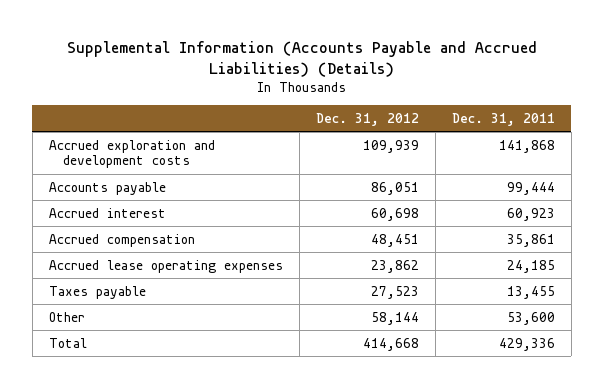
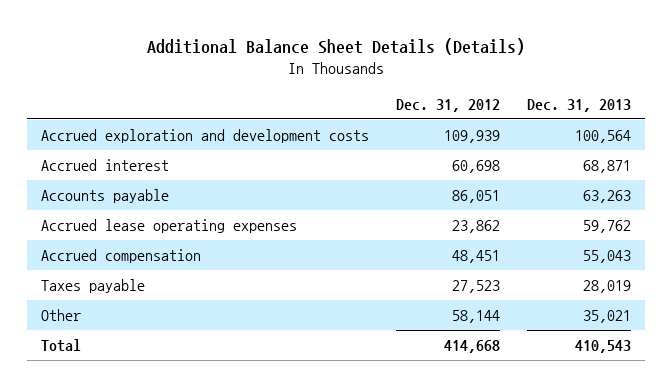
- Supplemental Information (Accounts Payable and Accrued Liabilities) (Details)
+ Additional Balance Sheet Details (Details)
- | Dec. 31, 2012 | Dec. 31, 2011
+ | Dec. 31, 2012 | Dec. 31, 2013
moved down: Accounts payable | 86,051 | 63,263
moved down: Accrued compensation | 48,451 | 55,043

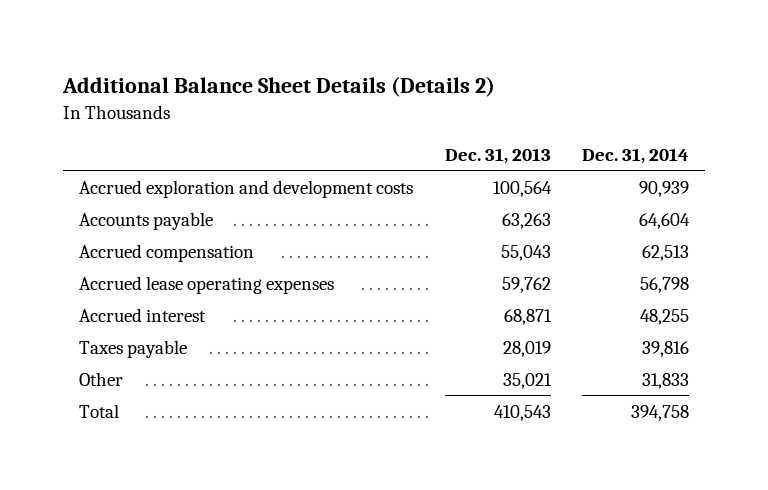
- Additional Balance Sheet Details (Details)
+ Additional Balance Sheet Details (Details 2)
- | Dec. 31, 2012 | Dec. 31, 2013
+ | Dec. 31, 2013 | Dec. 31, 2014
moved down: Accrued lease operating expenses | 59,762 | 56,798
moved down: Accrued interest | 68,871 | 48,255

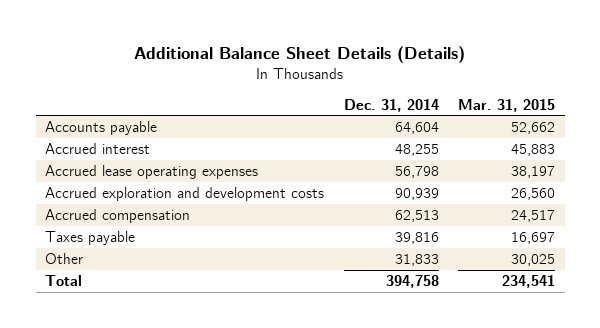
- Additional Balance Sheet Details (Details 2)
+ Additional Balance Sheet Details (Details)
- | Dec. 31, 2013 | Dec. 31, 2014
+ | Dec. 31, 2014 | Mar. 31, 2015
moved down: Accrued lease operating expenses | 56,798 | 38,197
moved down: Accrued exploration and development costs | 90,939 | 26,560
moved down: Accrued compensation | 62,513 | 24,517

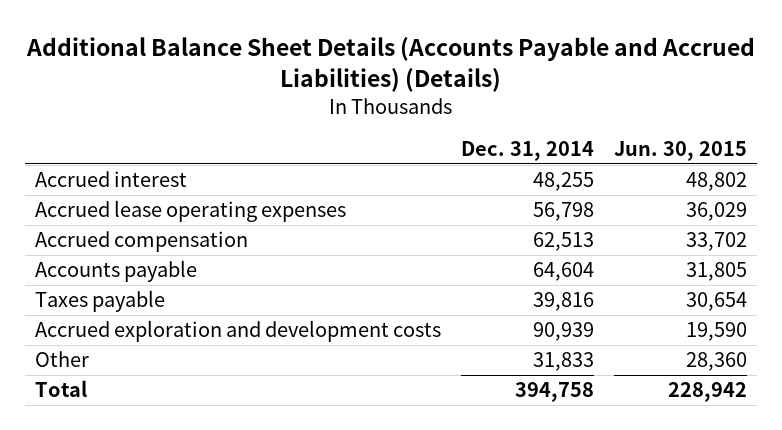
- Additional Balance Sheet Details (Details)
+ Additional Balance Sheet Details (Accounts Payable and Accrued Liabilities) (Details)
- | Dec. 31, 2014 | Mar. 31, 2015
+ | Dec. 31, 2014 | Jun. 30, 2015
moved down: Accounts payable | 64,604 | 31,805
moved down: Accrued exploration and development costs | 90,939 | 19,590

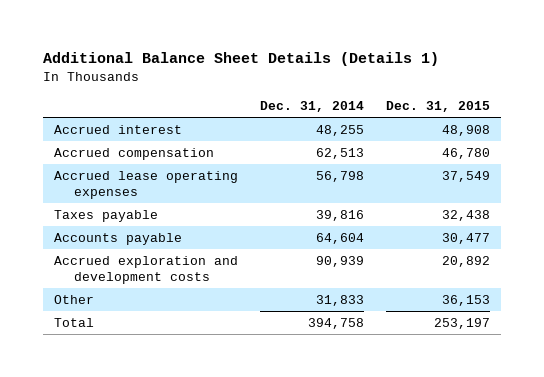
- Additional Balance Sheet Details (Accounts Payable and Accrued Liabilities) (Details)
+ Additional Balance Sheet Details (Details 1)
- | Dec. 31, 2014 | Jun. 30, 2015
+ | Dec. 31, 2014 | Dec. 31, 2015
moved down: Accrued lease operating expenses | 56,798 | 37,549
moved down: Accounts payable | 64,604 | 30,477

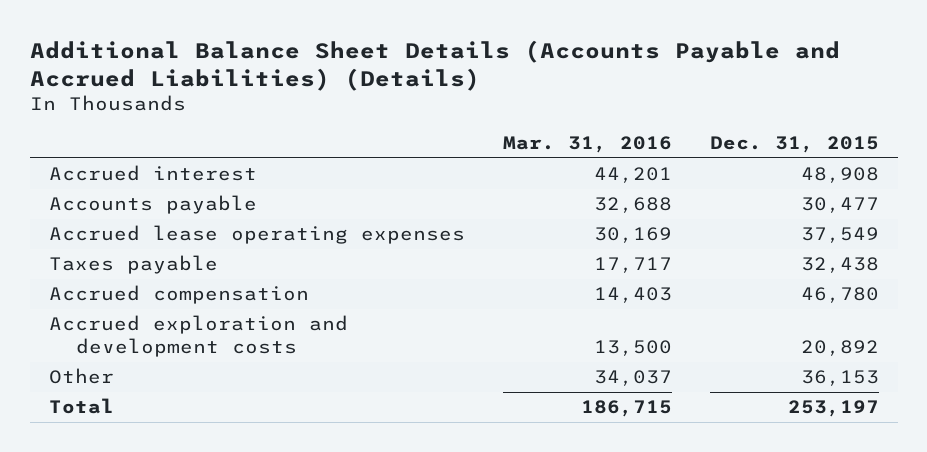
- Additional Balance Sheet Details (Details 1)
+ Additional Balance Sheet Details (Accounts Payable and Accrued Liabilities) (Details)
- | Dec. 31, 2014 | Dec. 31, 2015
+ | Mar. 31, 2016 | Dec. 31, 2015
moved up: Accounts payable | 32,688 | 30,477
moved down: Accrued compensation | 14,403 | 46,780

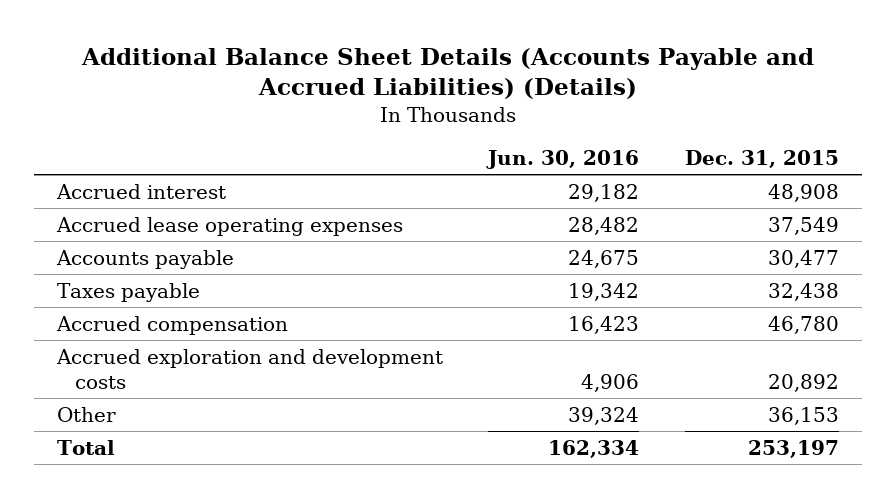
- | Mar. 31, 2016 | Dec. 31, 2015
+ | Jun. 30, 2016 | Dec. 31, 2015
moved down: Accounts payable | 24,675 | 30,477

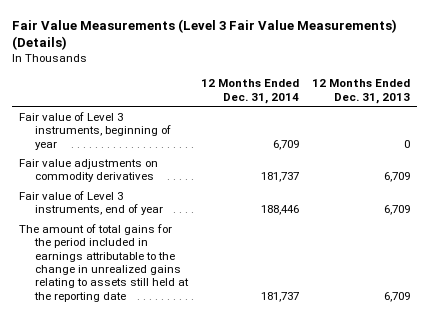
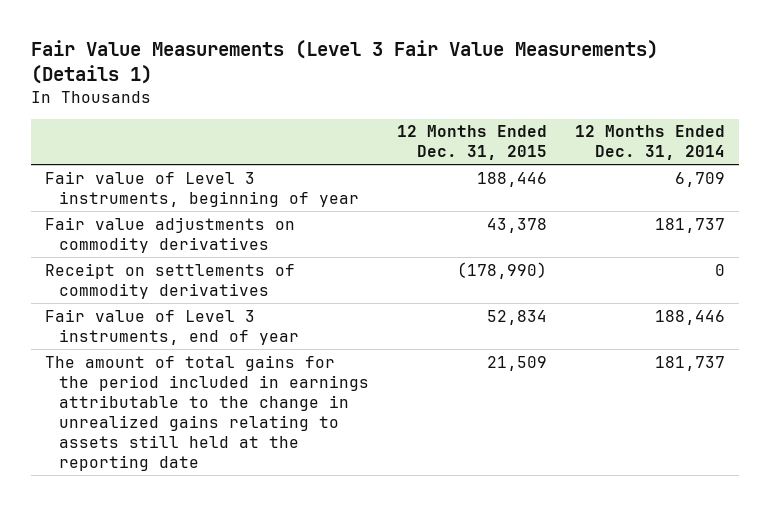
- Fair Value Measurements (Level 3 Fair Value Measurements) (Details)
+ Fair Value Measurements (Level 3 Fair Value Measurements) (Details 1)
- | 12 Months Ended Dec. 31, 2014 | 12 Months Ended Dec. 31, 2013
+ | 12 Months Ended Dec. 31, 2015 | 12 Months Ended Dec. 31, 2014
+ Receipt on settlements of commodity derivatives | (178,990) | 0

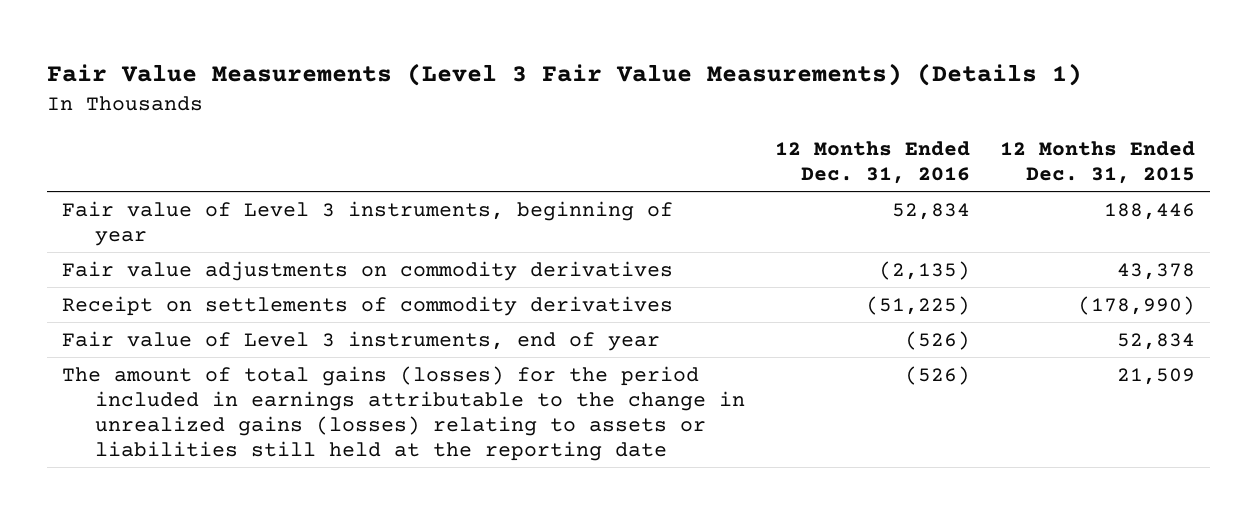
- | 12 Months Ended Dec. 31, 2015 | 12 Months Ended Dec. 31, 2014
+ | 12 Months Ended Dec. 31, 2016 | 12 Months Ended Dec. 31, 2015
- The amount of total gains for the period included in earnings attributable to the change in unrealized gains relating to assets still held at the reporting date | 21,509 | 181,737
+ The amount of total gains (losses) for the period included in earnings attributable to the change in unrealized gains (losses) relating to assets or liabilities still held at the reporting date | (526) | 21,509

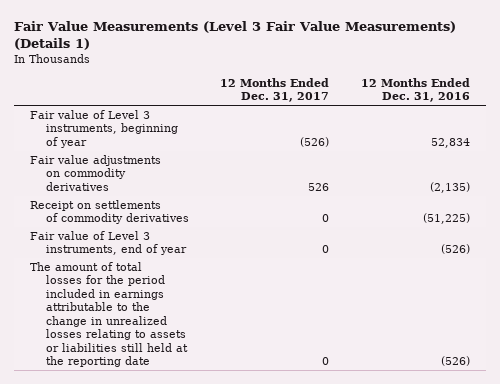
- | 12 Months Ended Dec. 31, 2016 | 12 Months Ended Dec. 31, 2015
+ | 12 Months Ended Dec. 31, 2017 | 12 Months Ended Dec. 31, 2016
- The amount of total gains (losses) for the period included in earnings attributable to the change in unrealized gains (losses) relating to assets or liabilities still held at the reporting date | (526) | 21,509
+ The amount of total losses for the period included in earnings attributable to the change in unrealized losses relating to assets or liabilities still held at the reporting date | 0 | (526)

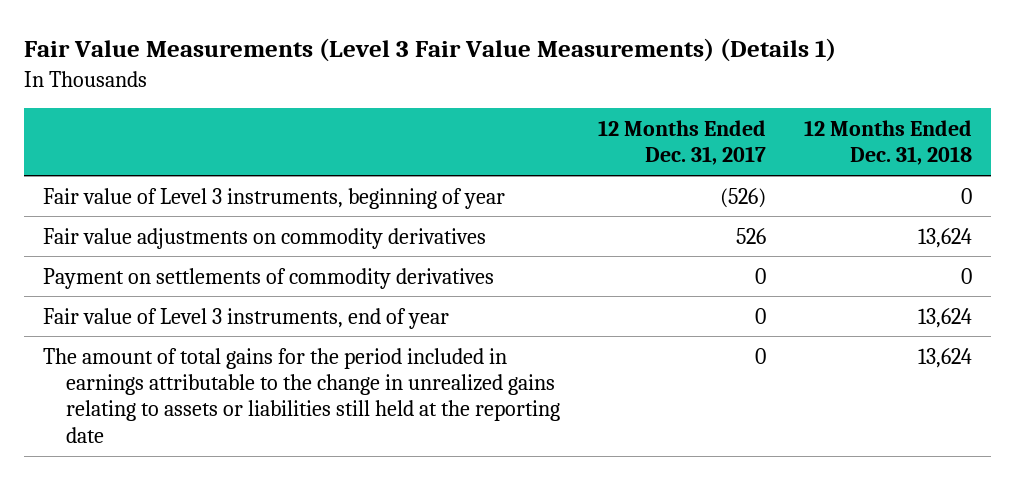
- | 12 Months Ended Dec. 31, 2017 | 12 Months Ended Dec. 31, 2016
+ | 12 Months Ended Dec. 31, 2017 | 12 Months Ended Dec. 31, 2018
- Receipt on settlements of commodity derivatives | 0 | (51,225)
+ Payment on settlements of commodity derivatives | 0 | 0
- The amount of total losses for the period included in earnings attributable to the change in unrealized losses relating to assets or liabilities still held at the reporting date | 0 | (526)
+ The amount of total gains for the period included in earnings attributable to the change in unrealized gains relating to assets or liabilities still held at the reporting date | 0 | 13,624

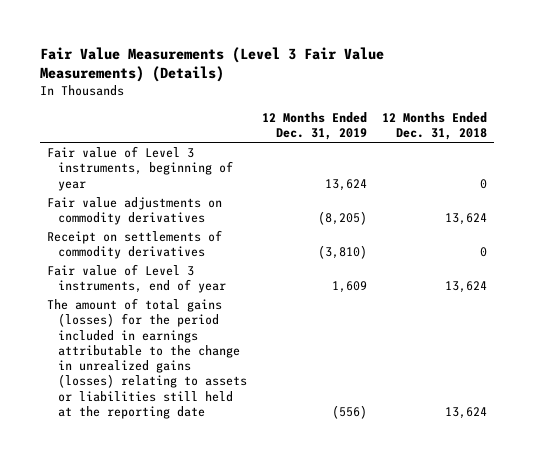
- Fair Value Measurements (Level 3 Fair Value Measurements) (Details 1)
+ Fair Value Measurements (Level 3 Fair Value Measurements) (Details)
- | 12 Months Ended Dec. 31, 2017 | 12 Months Ended Dec. 31, 2018
+ | 12 Months Ended Dec. 31, 2019 | 12 Months Ended Dec. 31, 2018
- Payment on settlements of commodity derivatives | 0 | 0
+ Receipt on settlements of commodity derivatives | (3,810) | 0
- The amount of total gains for the period included in earnings attributable to the change in unrealized gains relating to assets or liabilities still held at the reporting date | 0 | 13,624
+ The amount of total gains (losses) for the period included in earnings attributable to the change in unrealized gains (losses) relating to assets or liabilities still held at the reporting date | (556) | 13,624

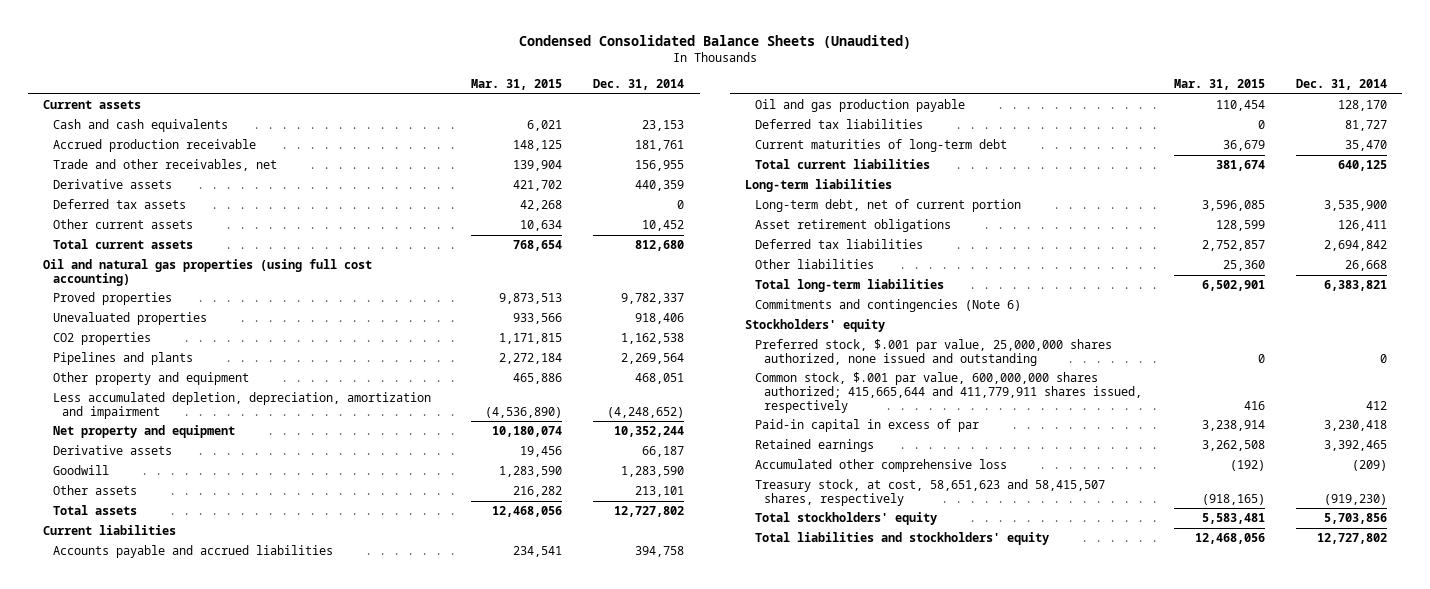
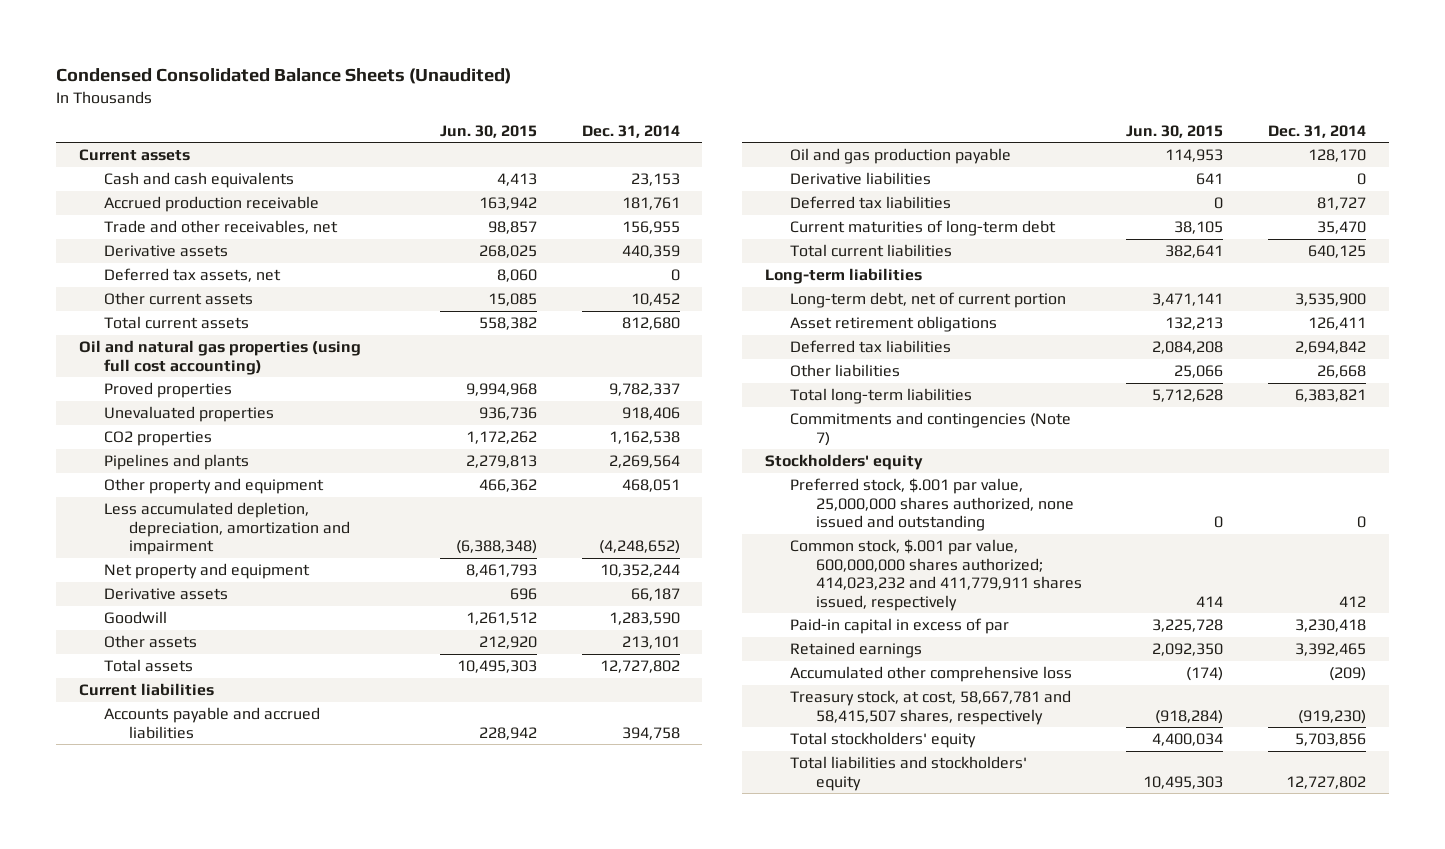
- | Mar. 31, 2015 | Dec. 31, 2014
+ | Jun. 30, 2015 | Dec. 31, 2014
- Deferred tax assets | 42,268 | 0
+ Deferred tax assets, net | 8,060 | 0
+ Derivative liabilities | 641 | 0
- Commitments and contingencies (Note 6)
+ Commitments and contingencies (Note 7)
- Common stock, $.001 par value, 600,000,000 shares authorized; 415,665,644 and 411,779,911 shares issued, respectively | 416 | 412
+ Common stock, $.001 par value, 600,000,000 shares authorized; 414,023,232 and 411,779,911 shares issued, respectively | 414 | 412
- Treasury stock, at cost, 58,651,623 and 58,415,507 shares, respectively | (918,165) | (919,230)
+ Treasury stock, at cost, 58,667,781 and 58,415,507 shares, respectively | (918,284) | (919,230)

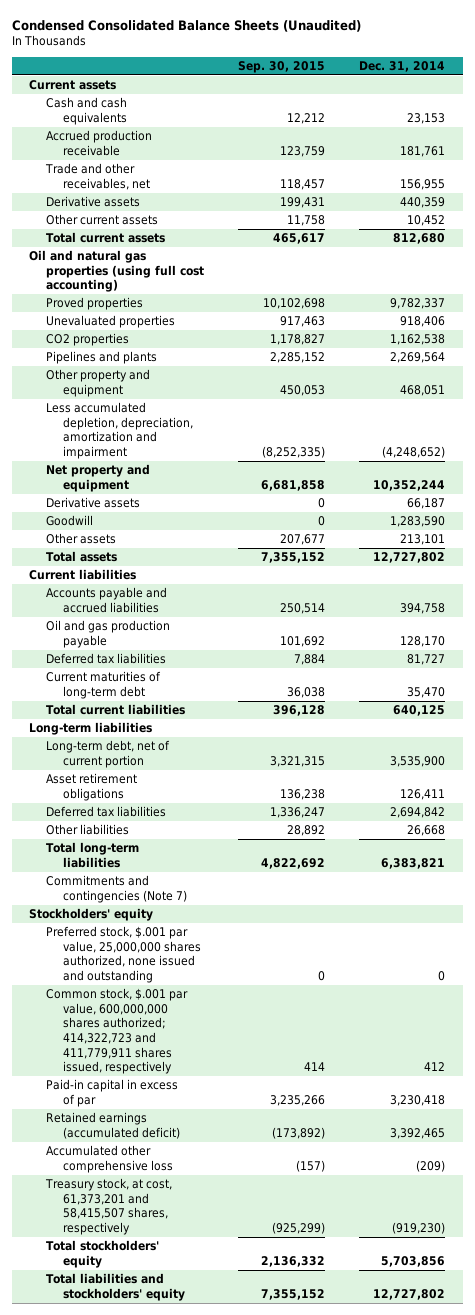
- | Jun. 30, 2015 | Dec. 31, 2014
+ | Sep. 30, 2015 | Dec. 31, 2014
- Deferred tax assets, net | 8,060 | 0
- Derivative liabilities | 641 | 0
- Common stock, $.001 par value, 600,000,000 shares authorized; 414,023,232 and 411,779,911 shares issued, respectively | 414 | 412
+ Common stock, $.001 par value, 600,000,000 shares authorized; 414,322,723 and 411,779,911 shares issued, respectively | 414 | 412
- Retained earnings | 2,092,350 | 3,392,465
+ Retained earnings (accumulated deficit) | (173,892) | 3,392,465
- Treasury stock, at cost, 58,667,781 and 58,415,507 shares, respectively | (918,284) | (919,230)
+ Treasury stock, at cost, 61,373,201 and 58,415,507 shares, respectively | (925,299) | (919,230)

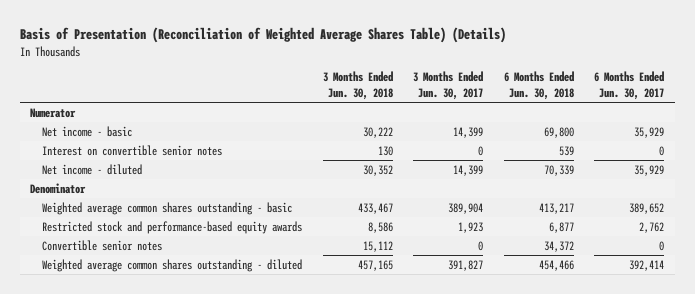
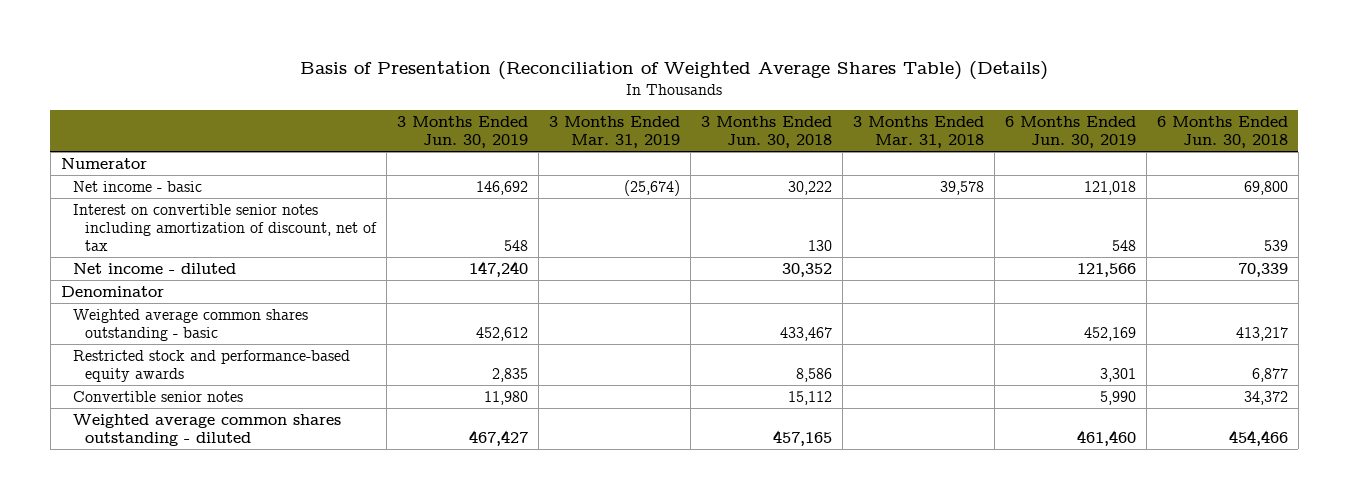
- | 3 Months Ended Jun. 30, 2018 | 3 Months Ended Jun. 30, 2017 | 6 Months Ended Jun. 30, 2018 | 6 Months Ended Jun. 30, 2017
+ | 3 Months Ended Jun. 30, 2019 | 3 Months Ended Mar. 31, 2019 | 3 Months Ended Jun. 30, 2018 | 3 Months Ended Mar. 31, 2018 | 6 Months Ended Jun. 30, 2019 | 6 Months Ended Jun. 30, 2018
- Interest on convertible senior notes | 130 | 0 | 539 | 0
+ Interest on convertible senior notes including amortization of discount, net of tax | 548 | | 130 | | 548 | 539

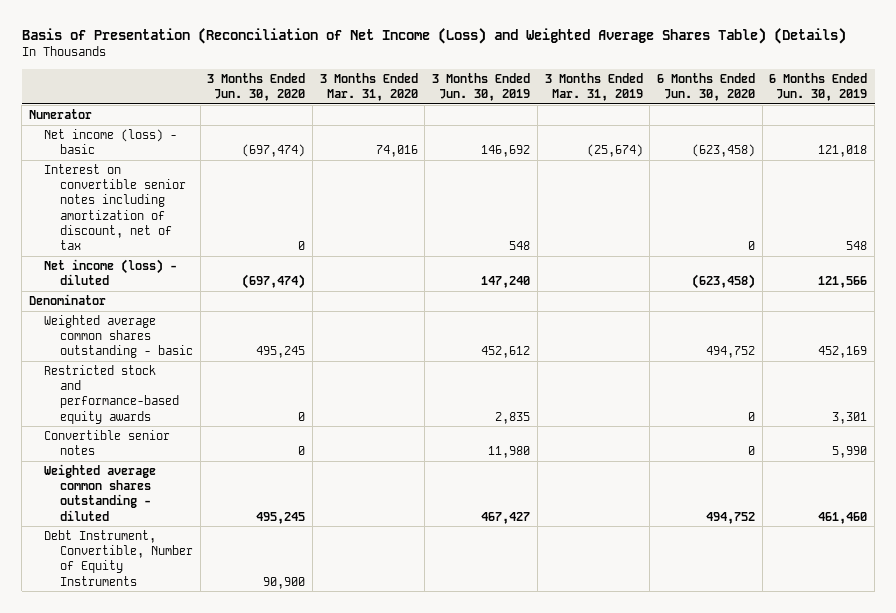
- Basis of Presentation (Reconciliation of Weighted Average Shares Table) (Details)
+ Basis of Presentation (Reconciliation of Net Income (Loss) and Weighted Average Shares Table) (Details)
- | 3 Months Ended Jun. 30, 2019 | 3 Months Ended Mar. 31, 2019 | 3 Months Ended Jun. 30, 2018 | 3 Months Ended Mar. 31, 2018 | 6 Months Ended Jun. 30, 2019 | 6 Months Ended Jun. 30, 2018
+ | 3 Months Ended Jun. 30, 2020 | 3 Months Ended Mar. 31, 2020 | 3 Months Ended Jun. 30, 2019 | 3 Months Ended Mar. 31, 2019 | 6 Months Ended Jun. 30, 2020 | 6 Months Ended Jun. 30, 2019
- Net income - basic | 146,692 | (25,674) | 30,222 | 39,578 | 121,018 | 69,800
+ Net income (loss) - basic | (697,474) | 74,016 | 146,692 | (25,674) | (623,458) | 121,018
- Net income - diluted | 147,240 | | 30,352 | | 121,566 | 70,339
+ Net income (loss) - diluted | (697,474) | | 147,240 | | (623,458) | 121,566
+ Debt Instrument, Convertible, Number of Equity Instruments | 90,900 | | | | |

